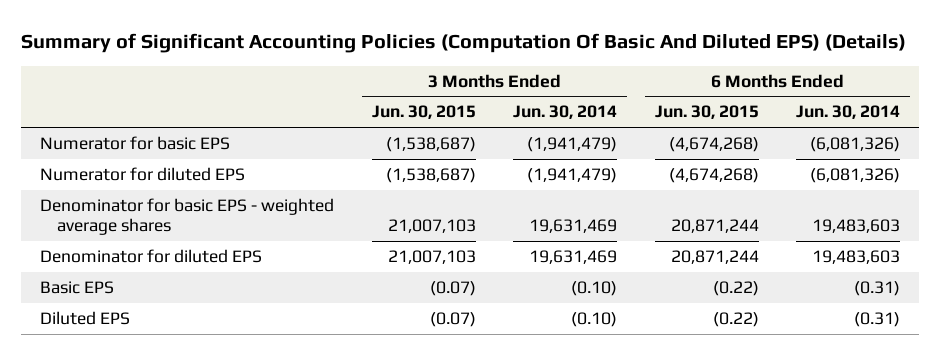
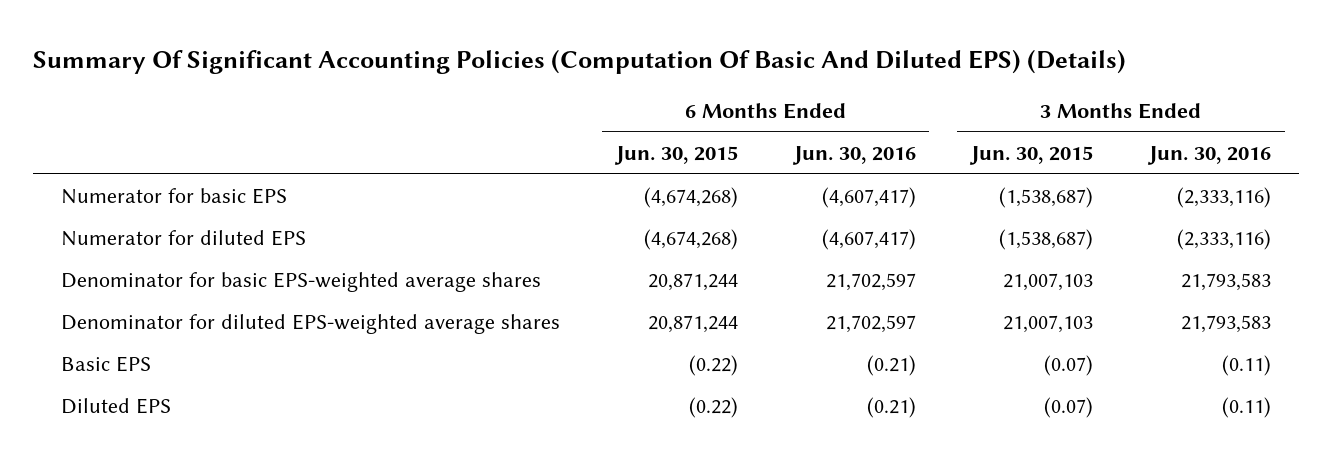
- Summary of Significant Accounting Policies (Computation Of Basic And Diluted EPS) (Details)
+ Summary Of Significant Accounting Policies (Computation Of Basic And Diluted EPS) (Details)
- | 3 Months Ended Jun. 30, 2015 | 3 Months Ended Jun. 30, 2014 | 6 Months Ended Jun. 30, 2015 | 6 Months Ended Jun. 30, 2014
+ | 6 Months Ended Jun. 30, 2015 | 6 Months Ended Jun. 30, 2016 | 3 Months Ended Jun. 30, 2015 | 3 Months Ended Jun. 30, 2016
- Denominator for basic EPS - weighted average shares | 21,007,103 | 19,631,469 | 20,871,244 | 19,483,603
- Denominator for diluted EPS | 21,007,103 | 19,631,469 | 20,871,244 | 19,483,603
+ Denominator for basic EPS-weighted average shares | 20,871,244 | 21,702,597 | 21,007,103 | 21,793,583
+ Denominator for diluted EPS-weighted average shares | 20,871,244 | 21,702,597 | 21,007,103 | 21,793,583

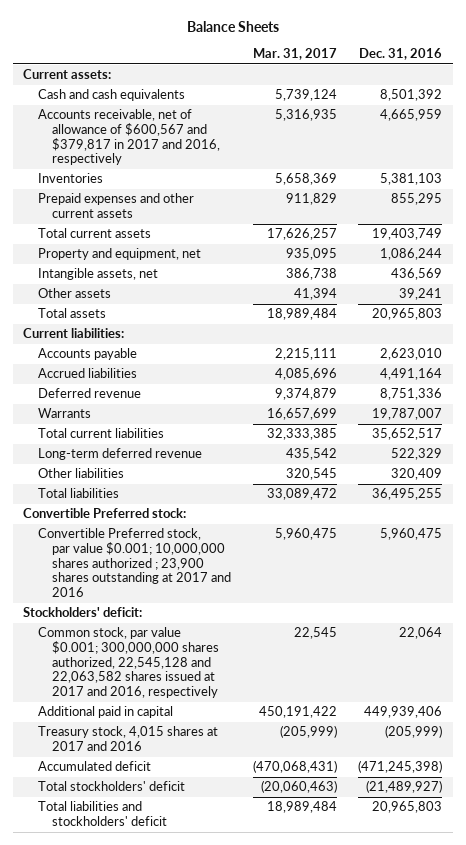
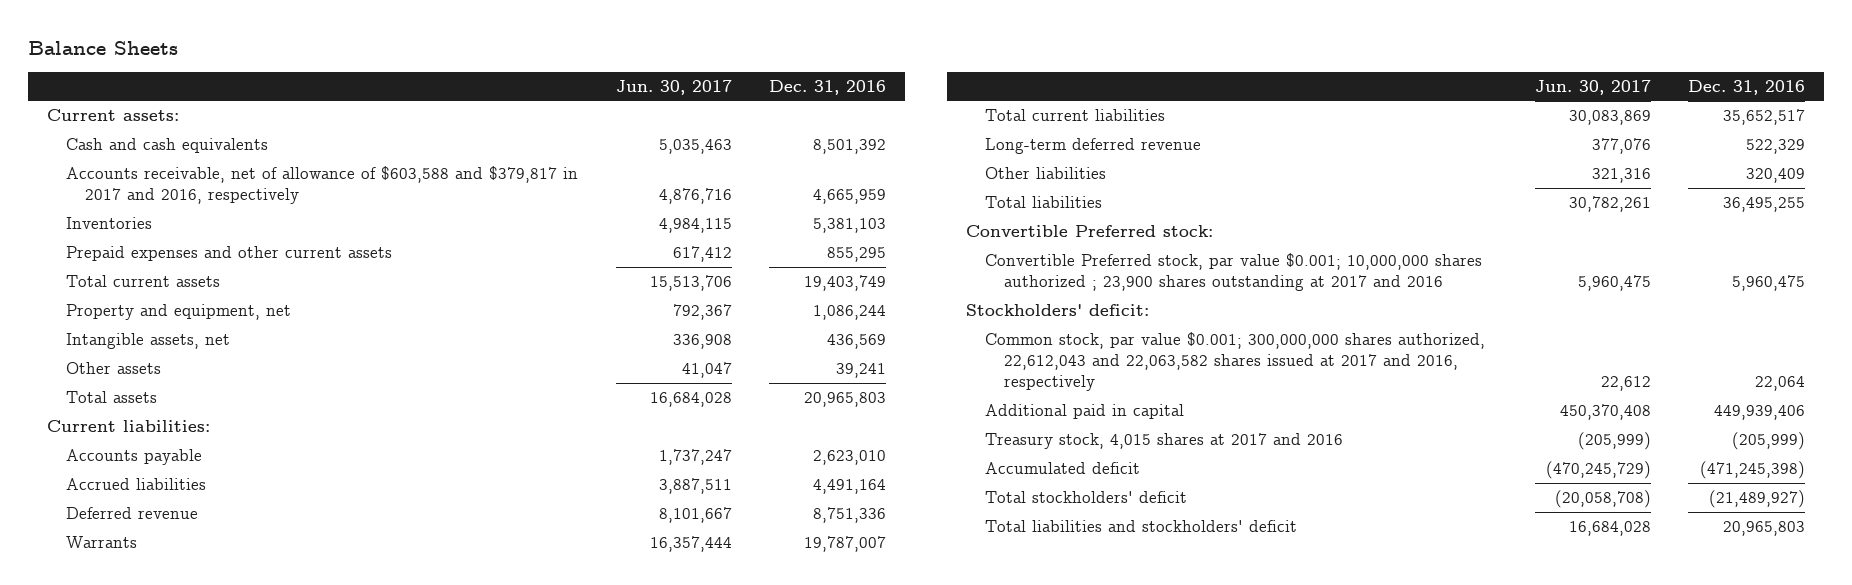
- | Mar. 31, 2017 | Dec. 31, 2016
+ | Jun. 30, 2017 | Dec. 31, 2016
- Accounts receivable, net of allowance of $600,567 and $379,817 in 2017 and 2016, respectively | 5,316,935 | 4,665,959
+ Accounts receivable, net of allowance of $603,588 and $379,817 in 2017 and 2016, respectively | 4,876,716 | 4,665,959
- Common stock, par value $0.001; 300,000,000 shares authorized, 22,545,128 and 22,063,582 shares issued at 2017 and 2016, respectively | 22,545 | 22,064
+ Common stock, par value $0.001; 300,000,000 shares authorized, 22,612,043 and 22,063,582 shares issued at 2017 and 2016, respectively | 22,612 | 22,064

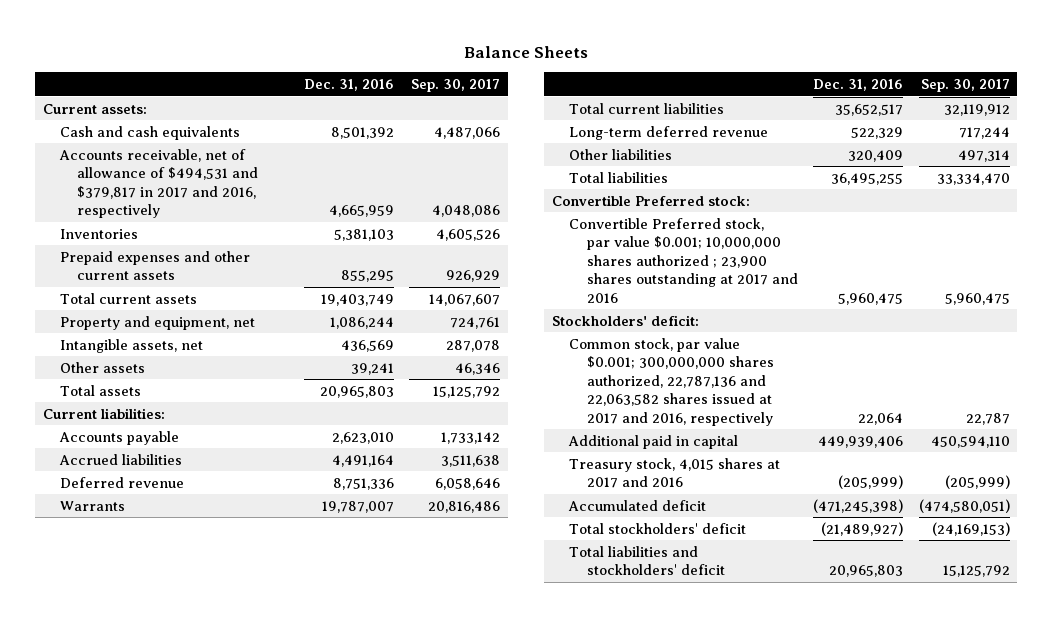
- | Jun. 30, 2017 | Dec. 31, 2016
+ | Dec. 31, 2016 | Sep. 30, 2017
- Accounts receivable, net of allowance of $603,588 and $379,817 in 2017 and 2016, respectively | 4,876,716 | 4,665,959
+ Accounts receivable, net of allowance of $494,531 and $379,817 in 2017 and 2016, respectively | 4,665,959 | 4,048,086
- Common stock, par value $0.001; 300,000,000 shares authorized, 22,612,043 and 22,063,582 shares issued at 2017 and 2016, respectively | 22,612 | 22,064
+ Common stock, par value $0.001; 300,000,000 shares authorized, 22,787,136 and 22,063,582 shares issued at 2017 and 2016, respectively | 22,064 | 22,787

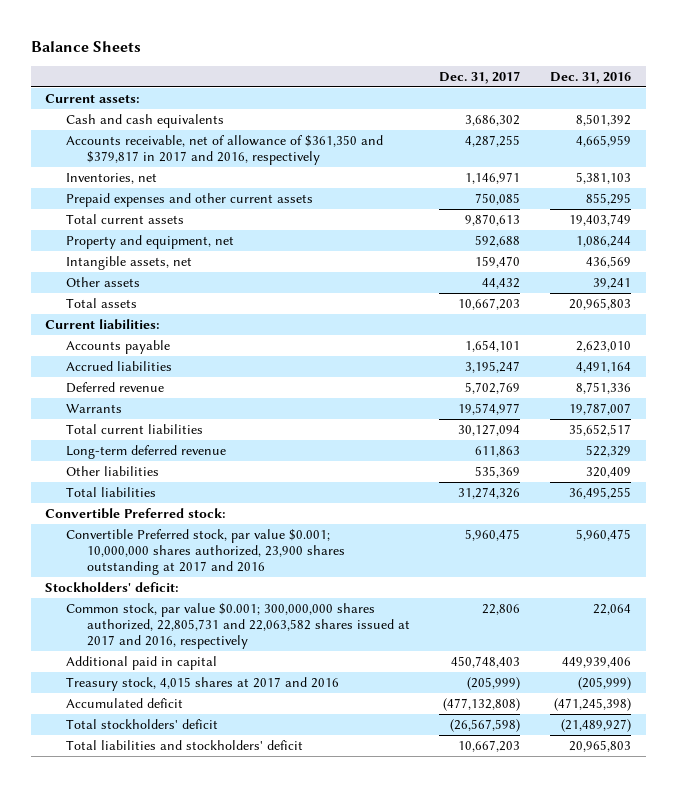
- | Dec. 31, 2016 | Sep. 30, 2017
+ | Dec. 31, 2017 | Dec. 31, 2016
- Accounts receivable, net of allowance of $494,531 and $379,817 in 2017 and 2016, respectively | 4,665,959 | 4,048,086
- Inventories | 5,381,103 | 4,605,526
+ Accounts receivable, net of allowance of $361,350 and $379,817 in 2017 and 2016, respectively | 4,287,255 | 4,665,959
+ Inventories, net | 1,146,971 | 5,381,103
- Convertible Preferred stock, par value $0.001; 10,000,000 shares authorized ; 23,900 shares outstanding at 2017 and 2016 | 5,960,475 | 5,960,475
+ Convertible Preferred stock, par value $0.001; 10,000,000 shares authorized, 23,900 shares outstanding at 2017 and 2016 | 5,960,475 | 5,960,475
- Common stock, par value $0.001; 300,000,000 shares authorized, 22,787,136 and 22,063,582 shares issued at 2017 and 2016, respectively | 22,064 | 22,787
+ Common stock, par value $0.001; 300,000,000 shares authorized, 22,805,731 and 22,063,582 shares issued at 2017 and 2016, respectively | 22,806 | 22,064

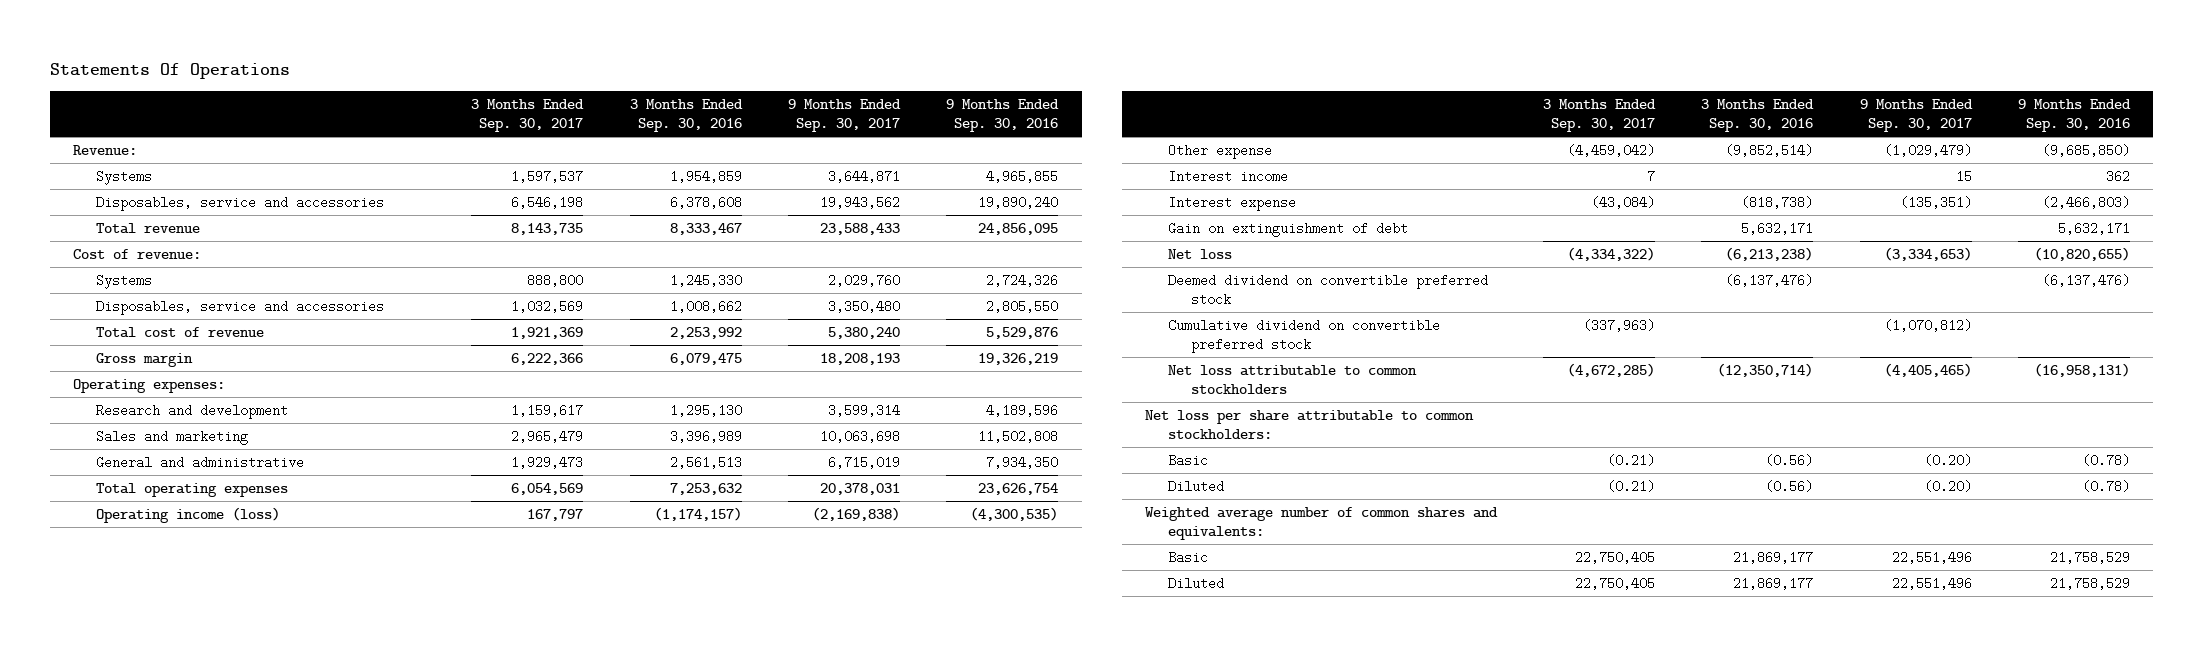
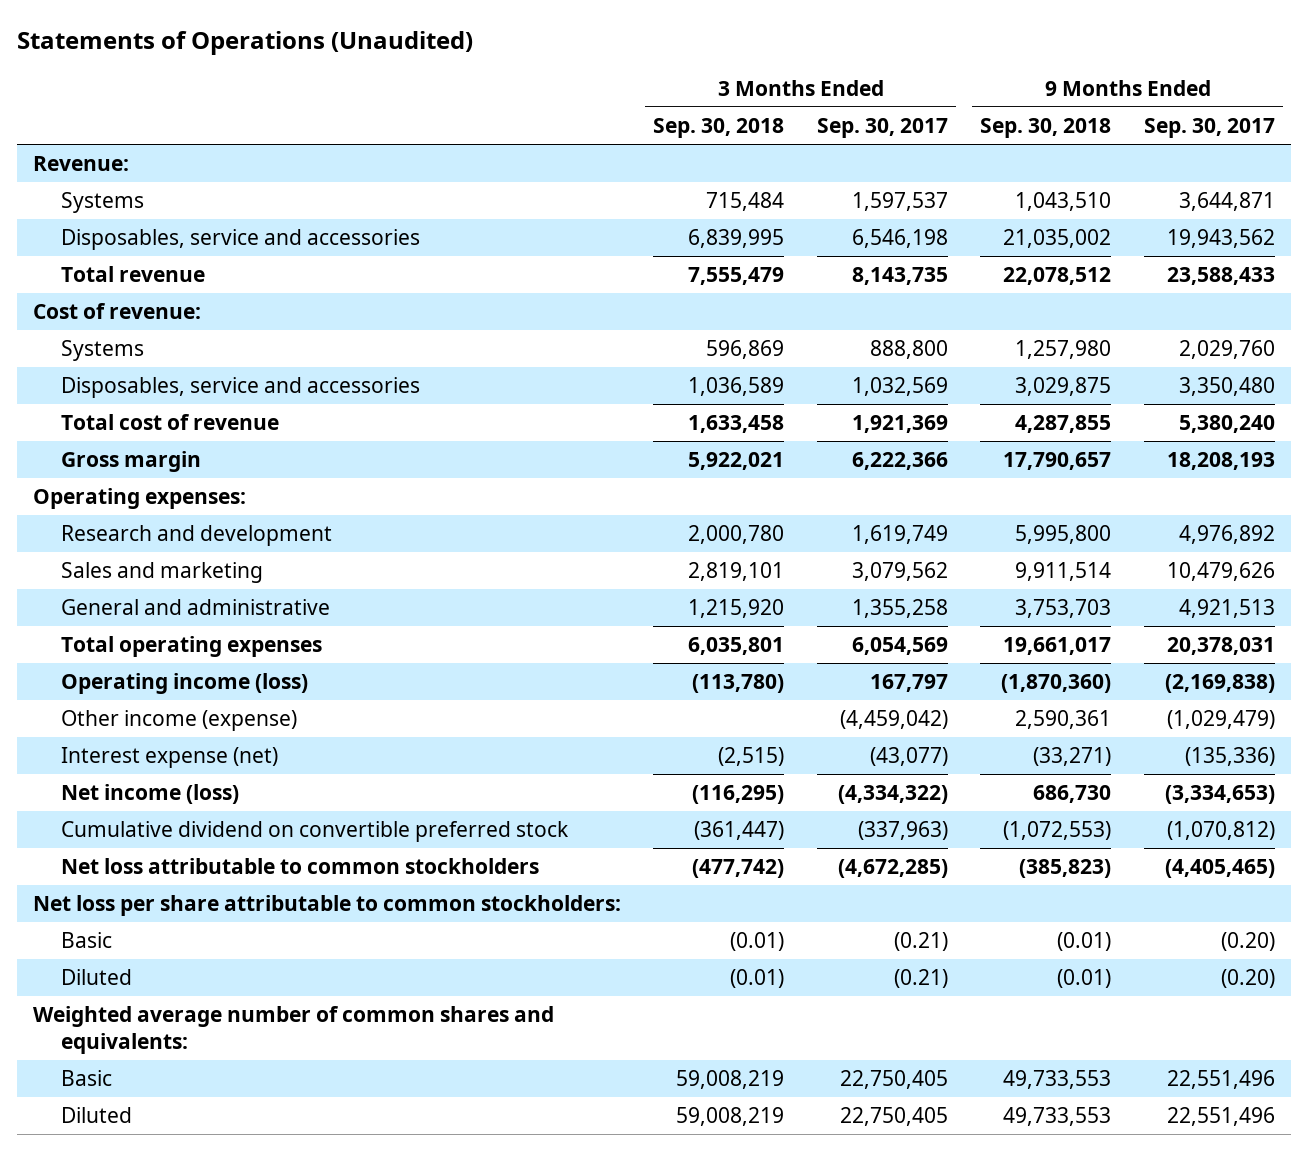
- Statements Of Operations
+ Statements of Operations (Unaudited)
- | 3 Months Ended Sep. 30, 2017 | 3 Months Ended Sep. 30, 2016 | 9 Months Ended Sep. 30, 2017 | 9 Months Ended Sep. 30, 2016
+ | 3 Months Ended Sep. 30, 2018 | 3 Months Ended Sep. 30, 2017 | 9 Months Ended Sep. 30, 2018 | 9 Months Ended Sep. 30, 2017
- Research and development | 1,159,617 | 1,295,130 | 3,599,314 | 4,189,596
- Sales and marketing | 2,965,479 | 3,396,989 | 10,063,698 | 11,502,808
- General and administrative | 1,929,473 | 2,561,513 | 6,715,019 | 7,934,350
+ Research and development | 2,000,780 | 1,619,749 | 5,995,800 | 4,976,892
+ Sales and marketing | 2,819,101 | 3,079,562 | 9,911,514 | 10,479,626
+ General and administrative | 1,215,920 | 1,355,258 | 3,753,703 | 4,921,513
- Other expense | (4,459,042) | (9,852,514) | (1,029,479) | (9,685,850)
- Interest income | 7 | | 15 | 362
- Interest expense | (43,084) | (818,738) | (135,351) | (2,466,803)
- Gain on extinguishment of debt | | 5,632,171 | | 5,632,171
- Net loss | (4,334,322) | (6,213,238) | (3,334,653) | (10,820,655)
- Deemed dividend on convertible preferred stock | | (6,137,476) | | (6,137,476)
+ Other income (expense) | | (4,459,042) | 2,590,361 | (1,029,479)
+ Interest expense (net) | (2,515) | (43,077) | (33,271) | (135,336)
+ Net income (loss) | (116,295) | (4,334,322) | 686,730 | (3,334,653)

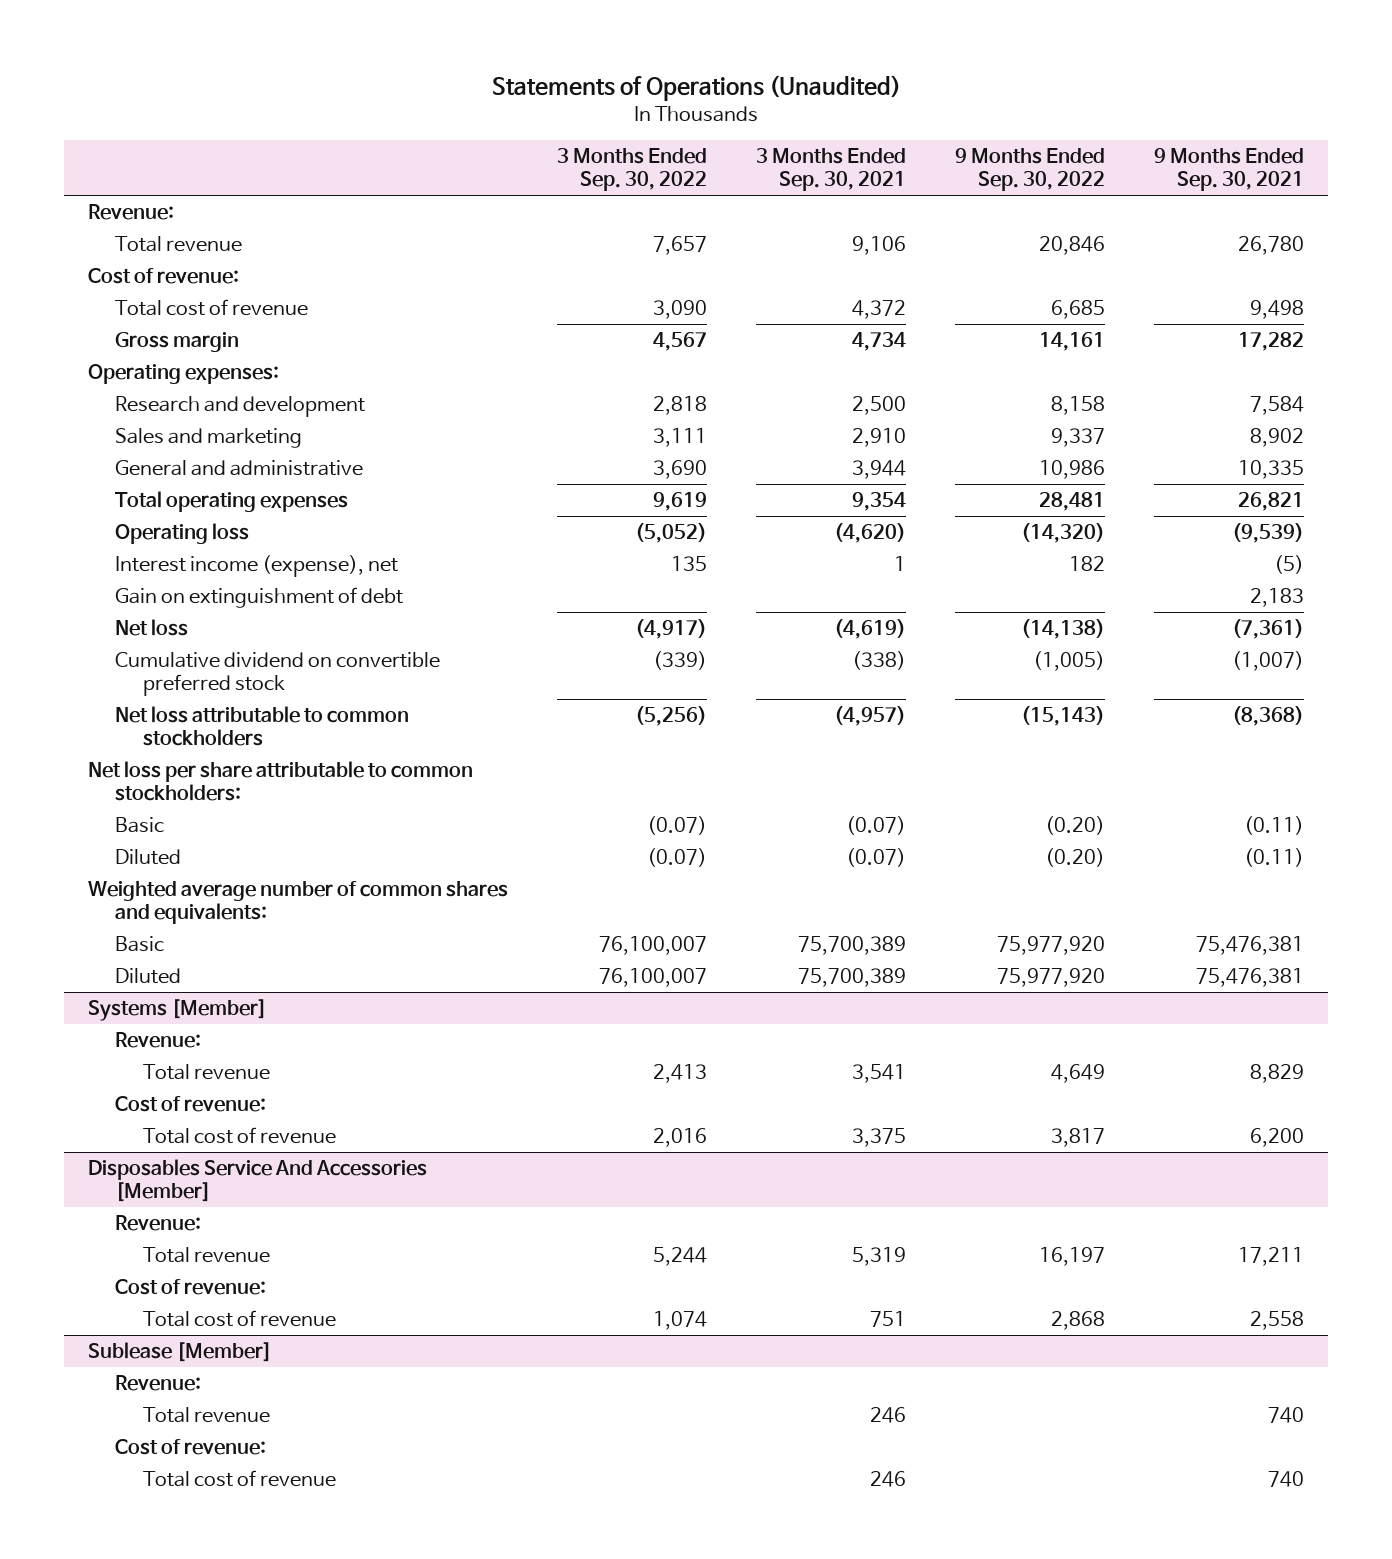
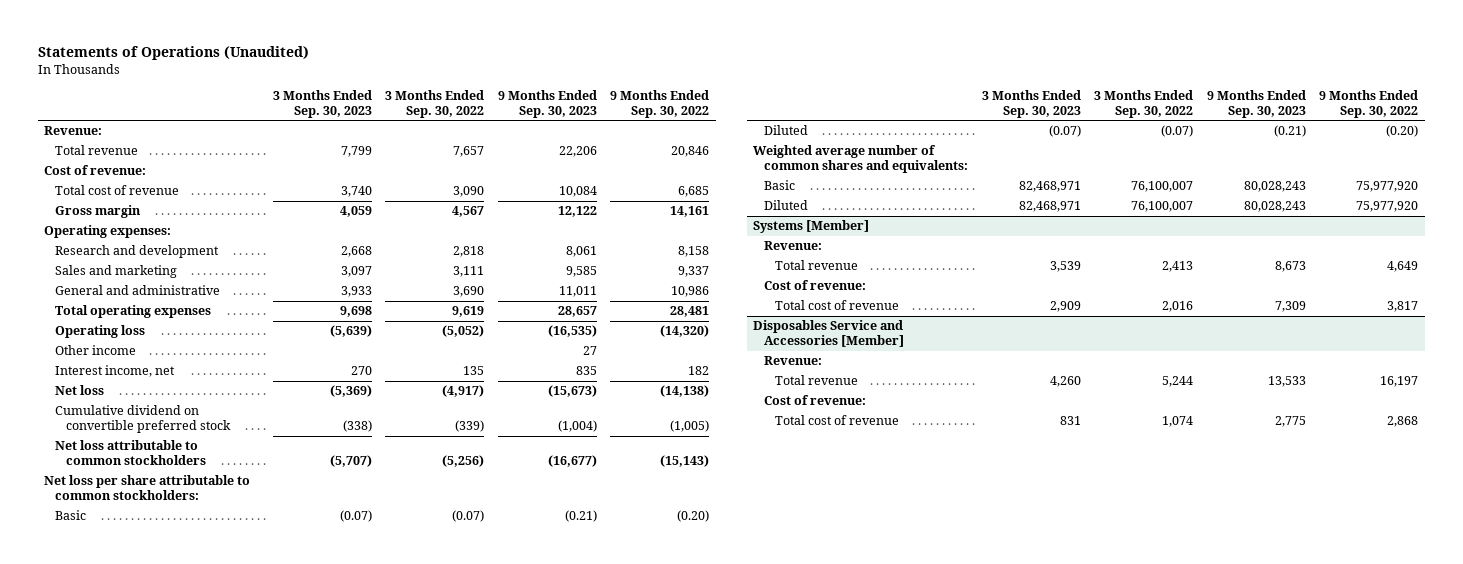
- | 3 Months Ended Sep. 30, 2022 | 3 Months Ended Sep. 30, 2021 | 9 Months Ended Sep. 30, 2022 | 9 Months Ended Sep. 30, 2021
+ | 3 Months Ended Sep. 30, 2023 | 3 Months Ended Sep. 30, 2022 | 9 Months Ended Sep. 30, 2023 | 9 Months Ended Sep. 30, 2022
- Interest income (expense), net | 135 | 1 | 182 | (5)
- Gain on extinguishment of debt | | | | 2,183
+ Other income | | | 27 |
+ Interest income, net | 270 | 135 | 835 | 182
- Disposables Service And Accessories [Member]
+ Disposables Service and Accessories [Member]
- Sublease [Member]
- Revenue:
- Total revenue | | 246 | | 740
- Cost of revenue:
- Total cost of revenue | | 246 | | 740

